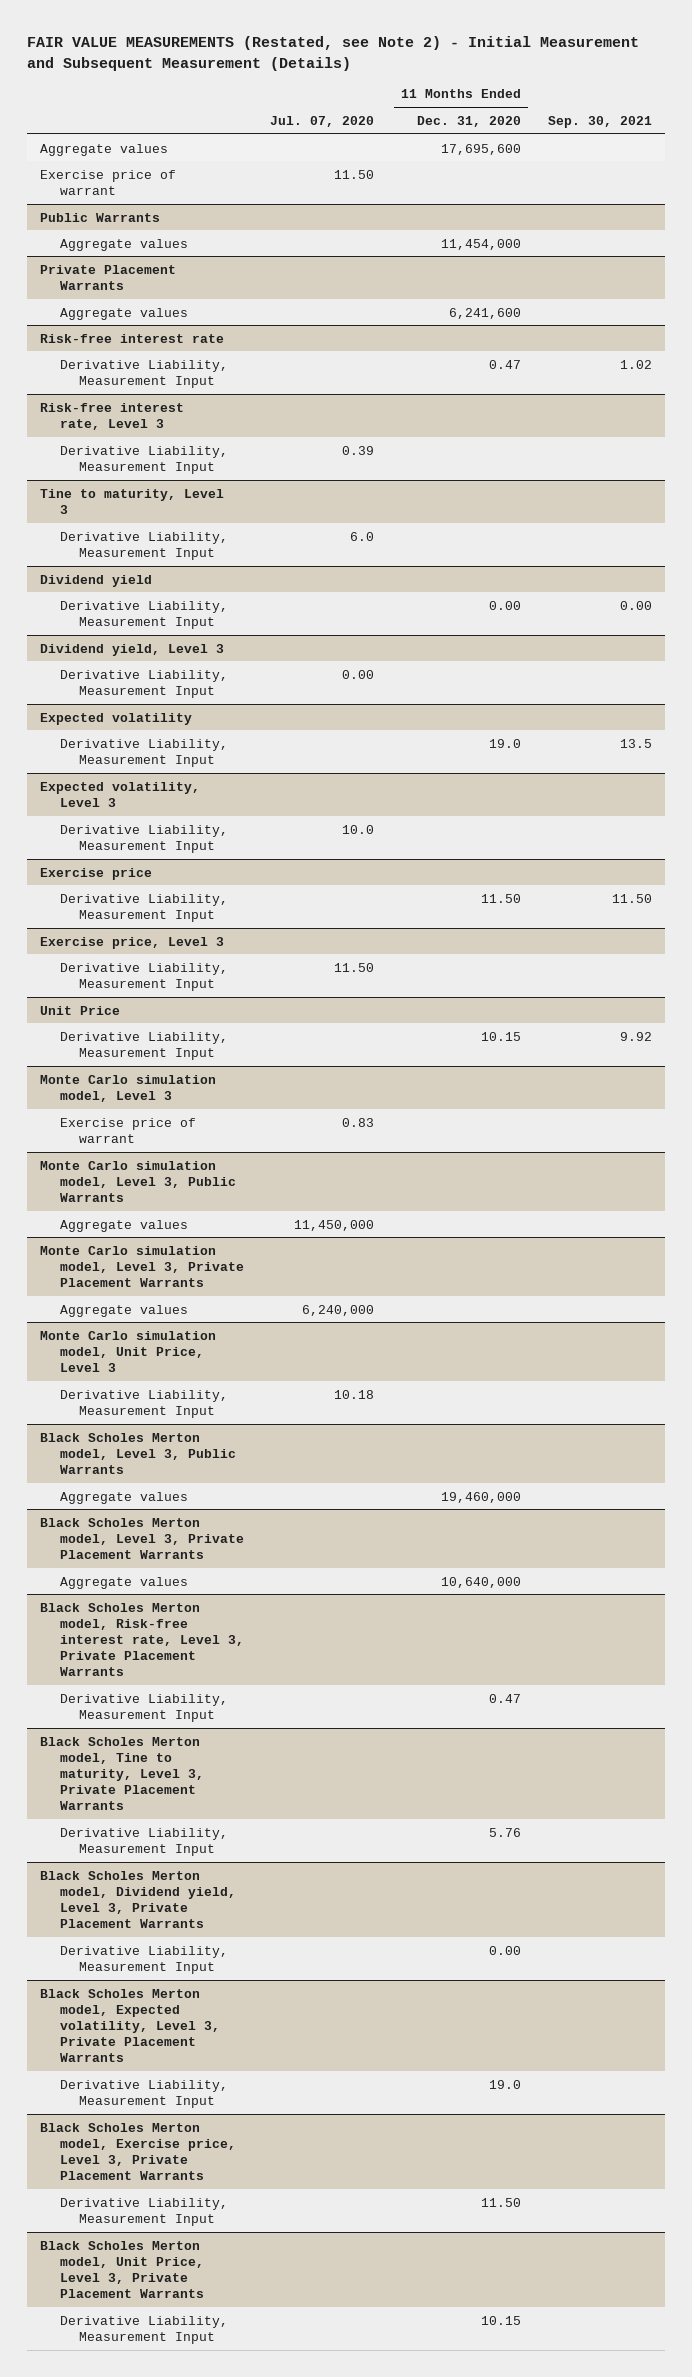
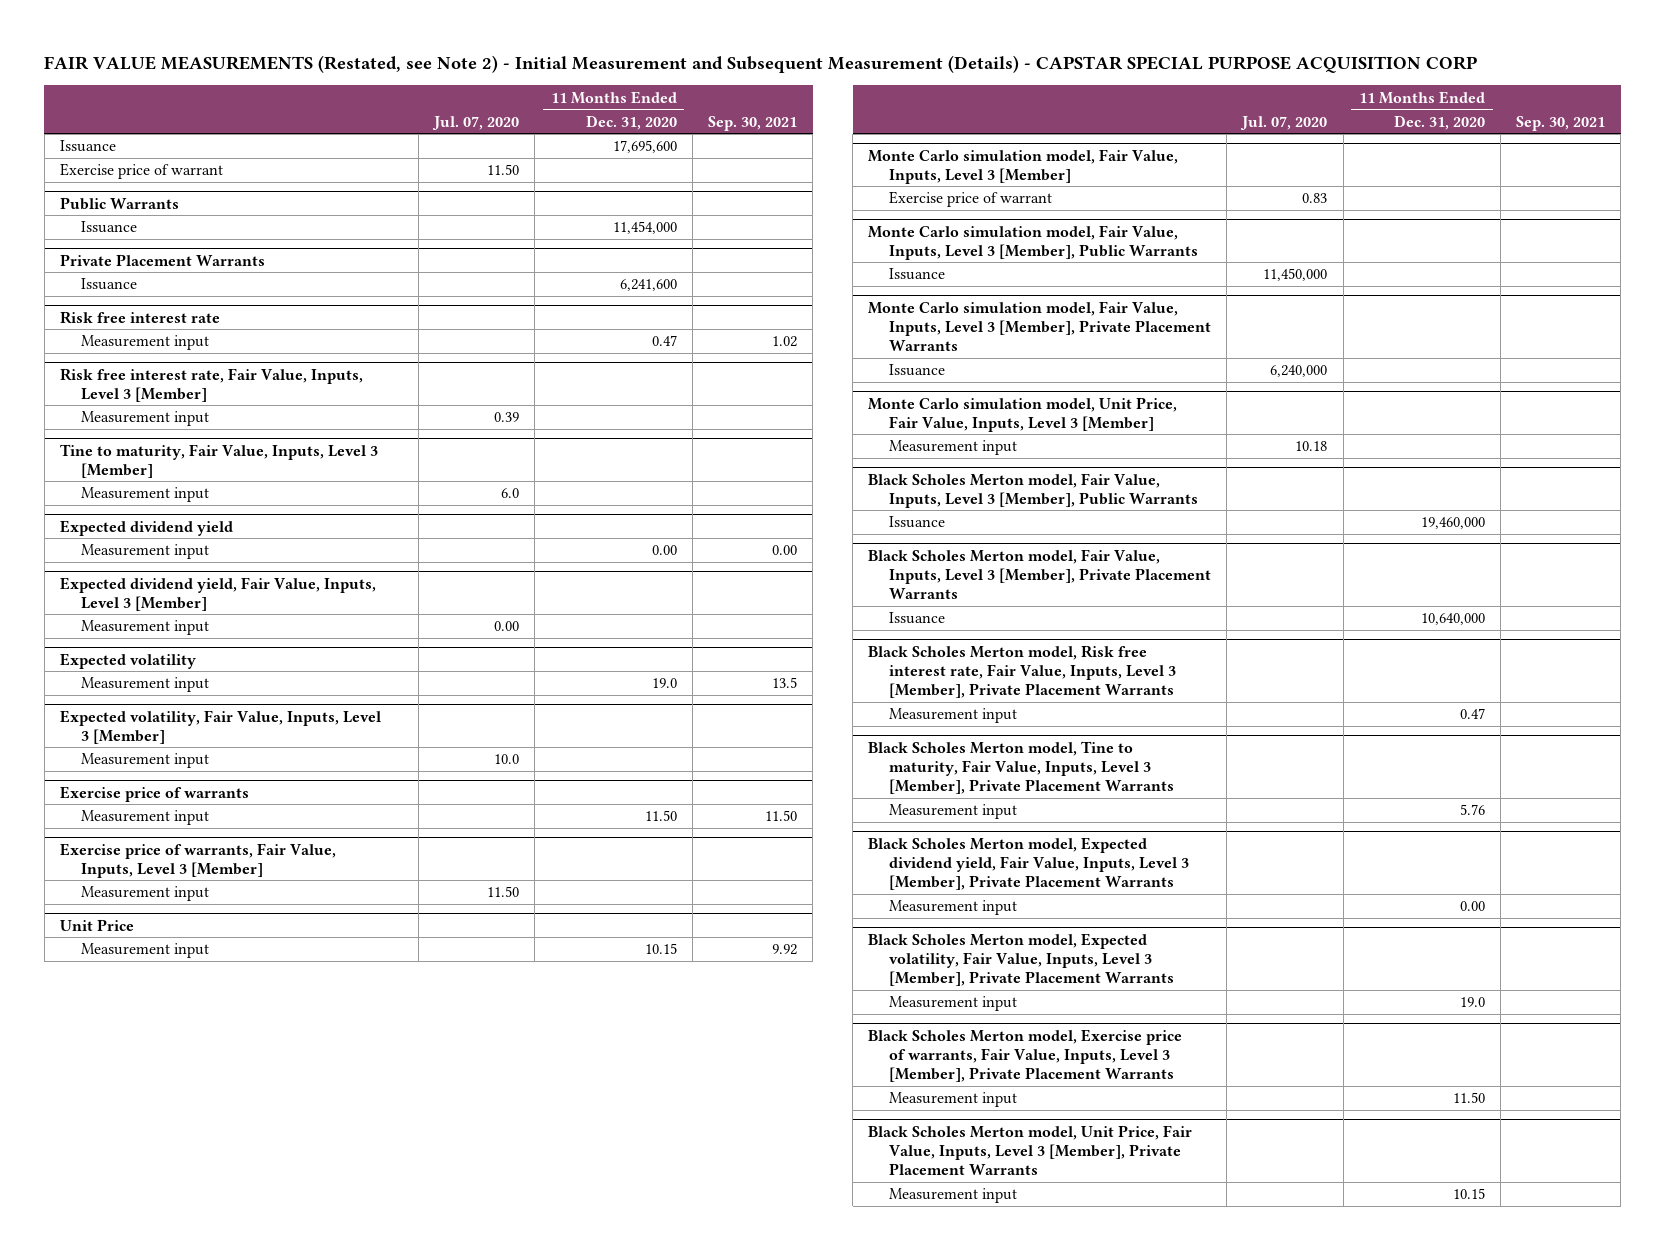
- FAIR VALUE MEASUREMENTS (Restated, see Note 2) - Initial Measurement and Subsequent Measurement (Details)
+ FAIR VALUE MEASUREMENTS (Restated, see Note 2) - Initial Measurement and Subsequent Measurement (Details) - CAPSTAR SPECIAL PURPOSE ACQUISITION CORP
- Aggregate values | | 17,695,600 |
+ Issuance | | 17,695,600 |
@ Public Warrants
- Aggregate values | | 11,454,000 |
+ Issuance | | 11,454,000 |
@ Private Placement Warrants
- Aggregate values | | 6,241,600 |
- Risk-free interest rate
- Derivative Liability, Measurement Input | | 0.47 | 1.02
- Risk-free interest rate, Level 3
- Derivative Liability, Measurement Input | 0.39 | |
- Tine to maturity, Level 3
- Derivative Liability, Measurement Input | 6.0 | |
- Dividend yield
- Derivative Liability, Measurement Input | | 0.00 | 0.00
- Dividend yield, Level 3
- Derivative Liability, Measurement Input | 0.00 | |
@ Private Placement Warrants
+ Issuance | | 6,241,600 |
+ Risk free interest rate
+ Measurement input | | 0.47 | 1.02
+ Risk free interest rate, Fair Value, Inputs, Level 3 [Member]
+ Measurement input | 0.39 | |
+ Tine to maturity, Fair Value, Inputs, Level 3 [Member]
+ Measurement input | 6.0 | |
+ Expected dividend yield
+ Measurement input | | 0.00 | 0.00
+ Expected dividend yield, Fair Value, Inputs, Level 3 [Member]
+ Measurement input | 0.00 | |
@ Expected volatility
- Derivative Liability, Measurement Input | | 19.0 | 13.5
- Expected volatility, Level 3
- Derivative Liability, Measurement Input | 10.0 | |
- Exercise price
- Derivative Liability, Measurement Input | | 11.50 | 11.50
- Exercise price, Level 3
- Derivative Liability, Measurement Input | 11.50 | |
@ Expected volatility
+ Measurement input | | 19.0 | 13.5
+ Expected volatility, Fair Value, Inputs, Level 3 [Member]
+ Measurement input | 10.0 | |
+ Exercise price of warrants
+ Measurement input | | 11.50 | 11.50
+ Exercise price of warrants, Fair Value, Inputs, Level 3 [Member]
+ Measurement input | 11.50 | |
@ Unit Price
- Derivative Liability, Measurement Input | | 10.15 | 9.92
- Monte Carlo simulation model, Level 3
@ Unit Price
+ Measurement input | | 10.15 | 9.92
+ Monte Carlo simulation model, Fair Value, Inputs, Level 3 [Member]
- Monte Carlo simulation model, Level 3, Public Warrants
- Aggregate values | 11,450,000 | |
- Monte Carlo simulation model, Level 3, Private Placement Warrants
- Aggregate values | 6,240,000 | |
- Monte Carlo simulation model, Unit Price, Level 3
- Derivative Liability, Measurement Input | 10.18 | |
- Black Scholes Merton model, Level 3, Public Warrants
- Aggregate values | | 19,460,000 |
- Black Scholes Merton model, Level 3, Private Placement Warrants
- Aggregate values | | 10,640,000 |
- Black Scholes Merton model, Risk-free interest rate, Level 3, Private Placement Warrants
- Derivative Liability, Measurement Input | | 0.47 |
- Black Scholes Merton model, Tine to maturity, Level 3, Private Placement Warrants
- Derivative Liability, Measurement Input | | 5.76 |
- Black Scholes Merton model, Dividend yield, Level 3, Private Placement Warrants
- Derivative Liability, Measurement Input | | 0.00 |
- Black Scholes Merton model, Expected volatility, Level 3, Private Placement Warrants
- Derivative Liability, Measurement Input | | 19.0 |
- Black Scholes Merton model, Exercise price, Level 3, Private Placement Warrants
- Derivative Liability, Measurement Input | | 11.50 |
- Black Scholes Merton model, Unit Price, Level 3, Private Placement Warrants
- Derivative Liability, Measurement Input | | 10.15 |
+ Monte Carlo simulation model, Fair Value, Inputs, Level 3 [Member], Public Warrants
+ Issuance | 11,450,000 | |
+ Monte Carlo simulation model, Fair Value, Inputs, Level 3 [Member], Private Placement Warrants
+ Issuance | 6,240,000 | |
+ Monte Carlo simulation model, Unit Price, Fair Value, Inputs, Level 3 [Member]
+ Measurement input | 10.18 | |
+ Black Scholes Merton model, Fair Value, Inputs, Level 3 [Member], Public Warrants
+ Issuance | | 19,460,000 |
+ Black Scholes Merton model, Fair Value, Inputs, Level 3 [Member], Private Placement Warrants
+ Issuance | | 10,640,000 |
+ Black Scholes Merton model, Risk free interest rate, Fair Value, Inputs, Level 3 [Member], Private Placement Warrants
+ Measurement input | | 0.47 |
+ Black Scholes Merton model, Tine to maturity, Fair Value, Inputs, Level 3 [Member], Private Placement Warrants
+ Measurement input | | 5.76 |
+ Black Scholes Merton model, Expected dividend yield, Fair Value, Inputs, Level 3 [Member], Private Placement Warrants
+ Measurement input | | 0.00 |
+ Black Scholes Merton model, Expected volatility, Fair Value, Inputs, Level 3 [Member], Private Placement Warrants
+ Measurement input | | 19.0 |
+ Black Scholes Merton model, Exercise price of warrants, Fair Value, Inputs, Level 3 [Member], Private Placement Warrants
+ Measurement input | | 11.50 |
+ Black Scholes Merton model, Unit Price, Fair Value, Inputs, Level 3 [Member], Private Placement Warrants
+ Measurement input | | 10.15 |

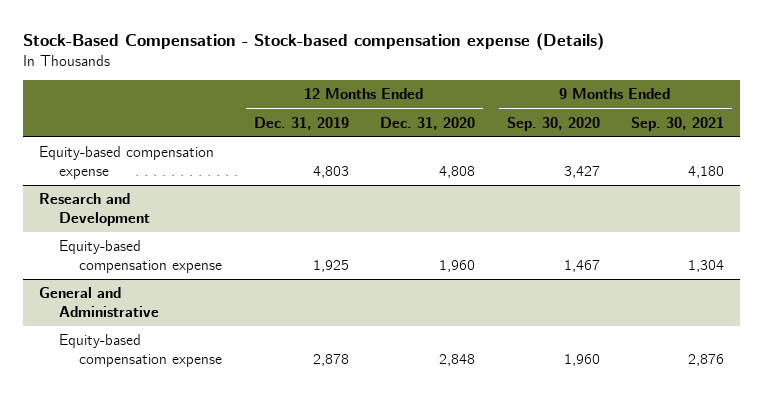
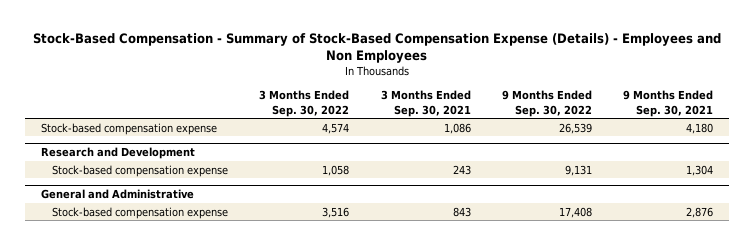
- Stock-Based Compensation - Stock-based compensation expense (Details)
+ Stock-Based Compensation - Summary of Stock-Based Compensation Expense (Details) - Employees and Non Employees
- | 12 Months Ended Dec. 31, 2019 | 12 Months Ended Dec. 31, 2020 | 9 Months Ended Sep. 30, 2020 | 9 Months Ended Sep. 30, 2021
+ | 3 Months Ended Sep. 30, 2022 | 3 Months Ended Sep. 30, 2021 | 9 Months Ended Sep. 30, 2022 | 9 Months Ended Sep. 30, 2021
- Equity-based compensation expense | 4,803 | 4,808 | 3,427 | 4,180
+ Stock-based compensation expense | 4,574 | 1,086 | 26,539 | 4,180
@ Research and Development
- Equity-based compensation expense | 1,925 | 1,960 | 1,467 | 1,304
+ Stock-based compensation expense | 1,058 | 243 | 9,131 | 1,304
@ General and Administrative
- Equity-based compensation expense | 2,878 | 2,848 | 1,960 | 2,876
+ Stock-based compensation expense | 3,516 | 843 | 17,408 | 2,876

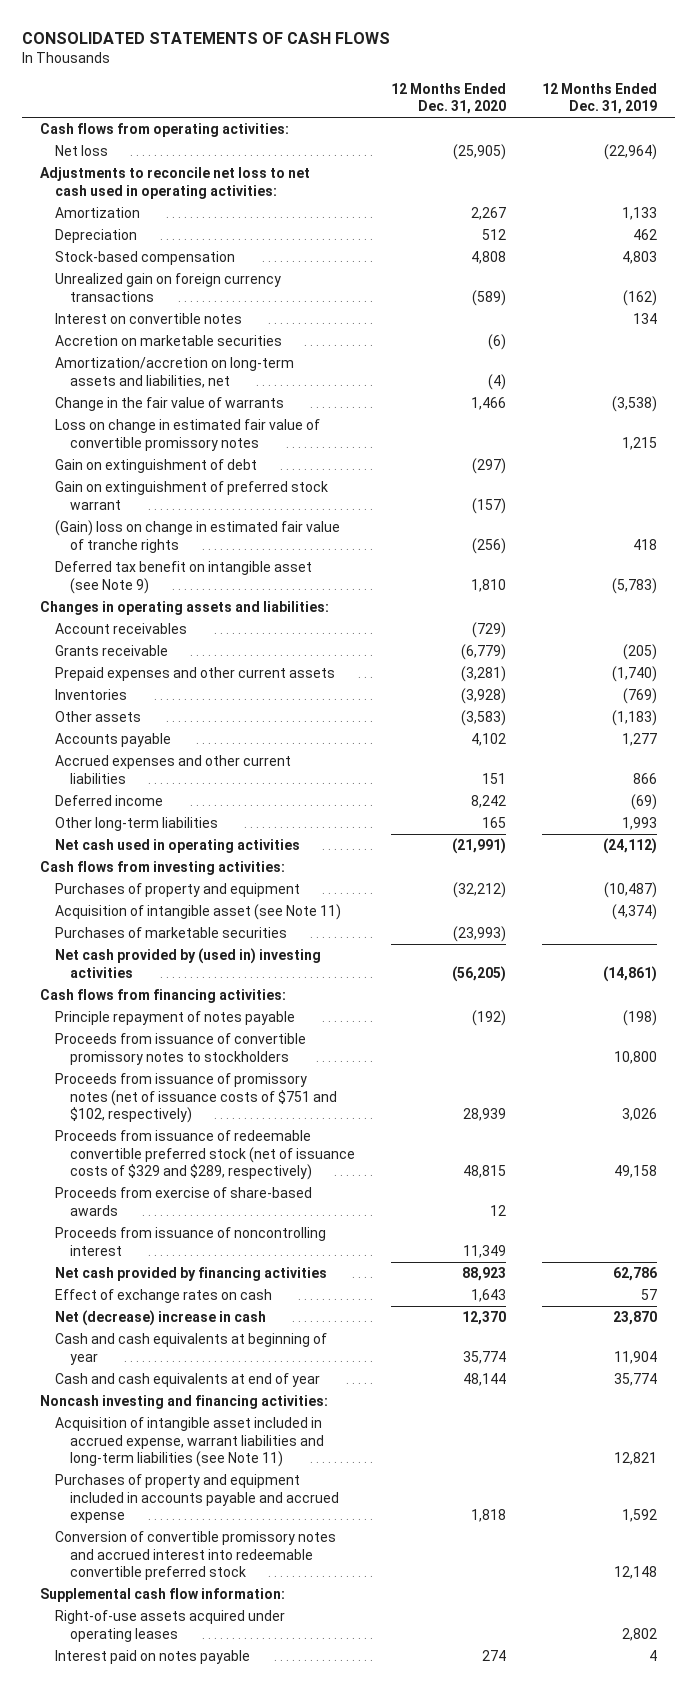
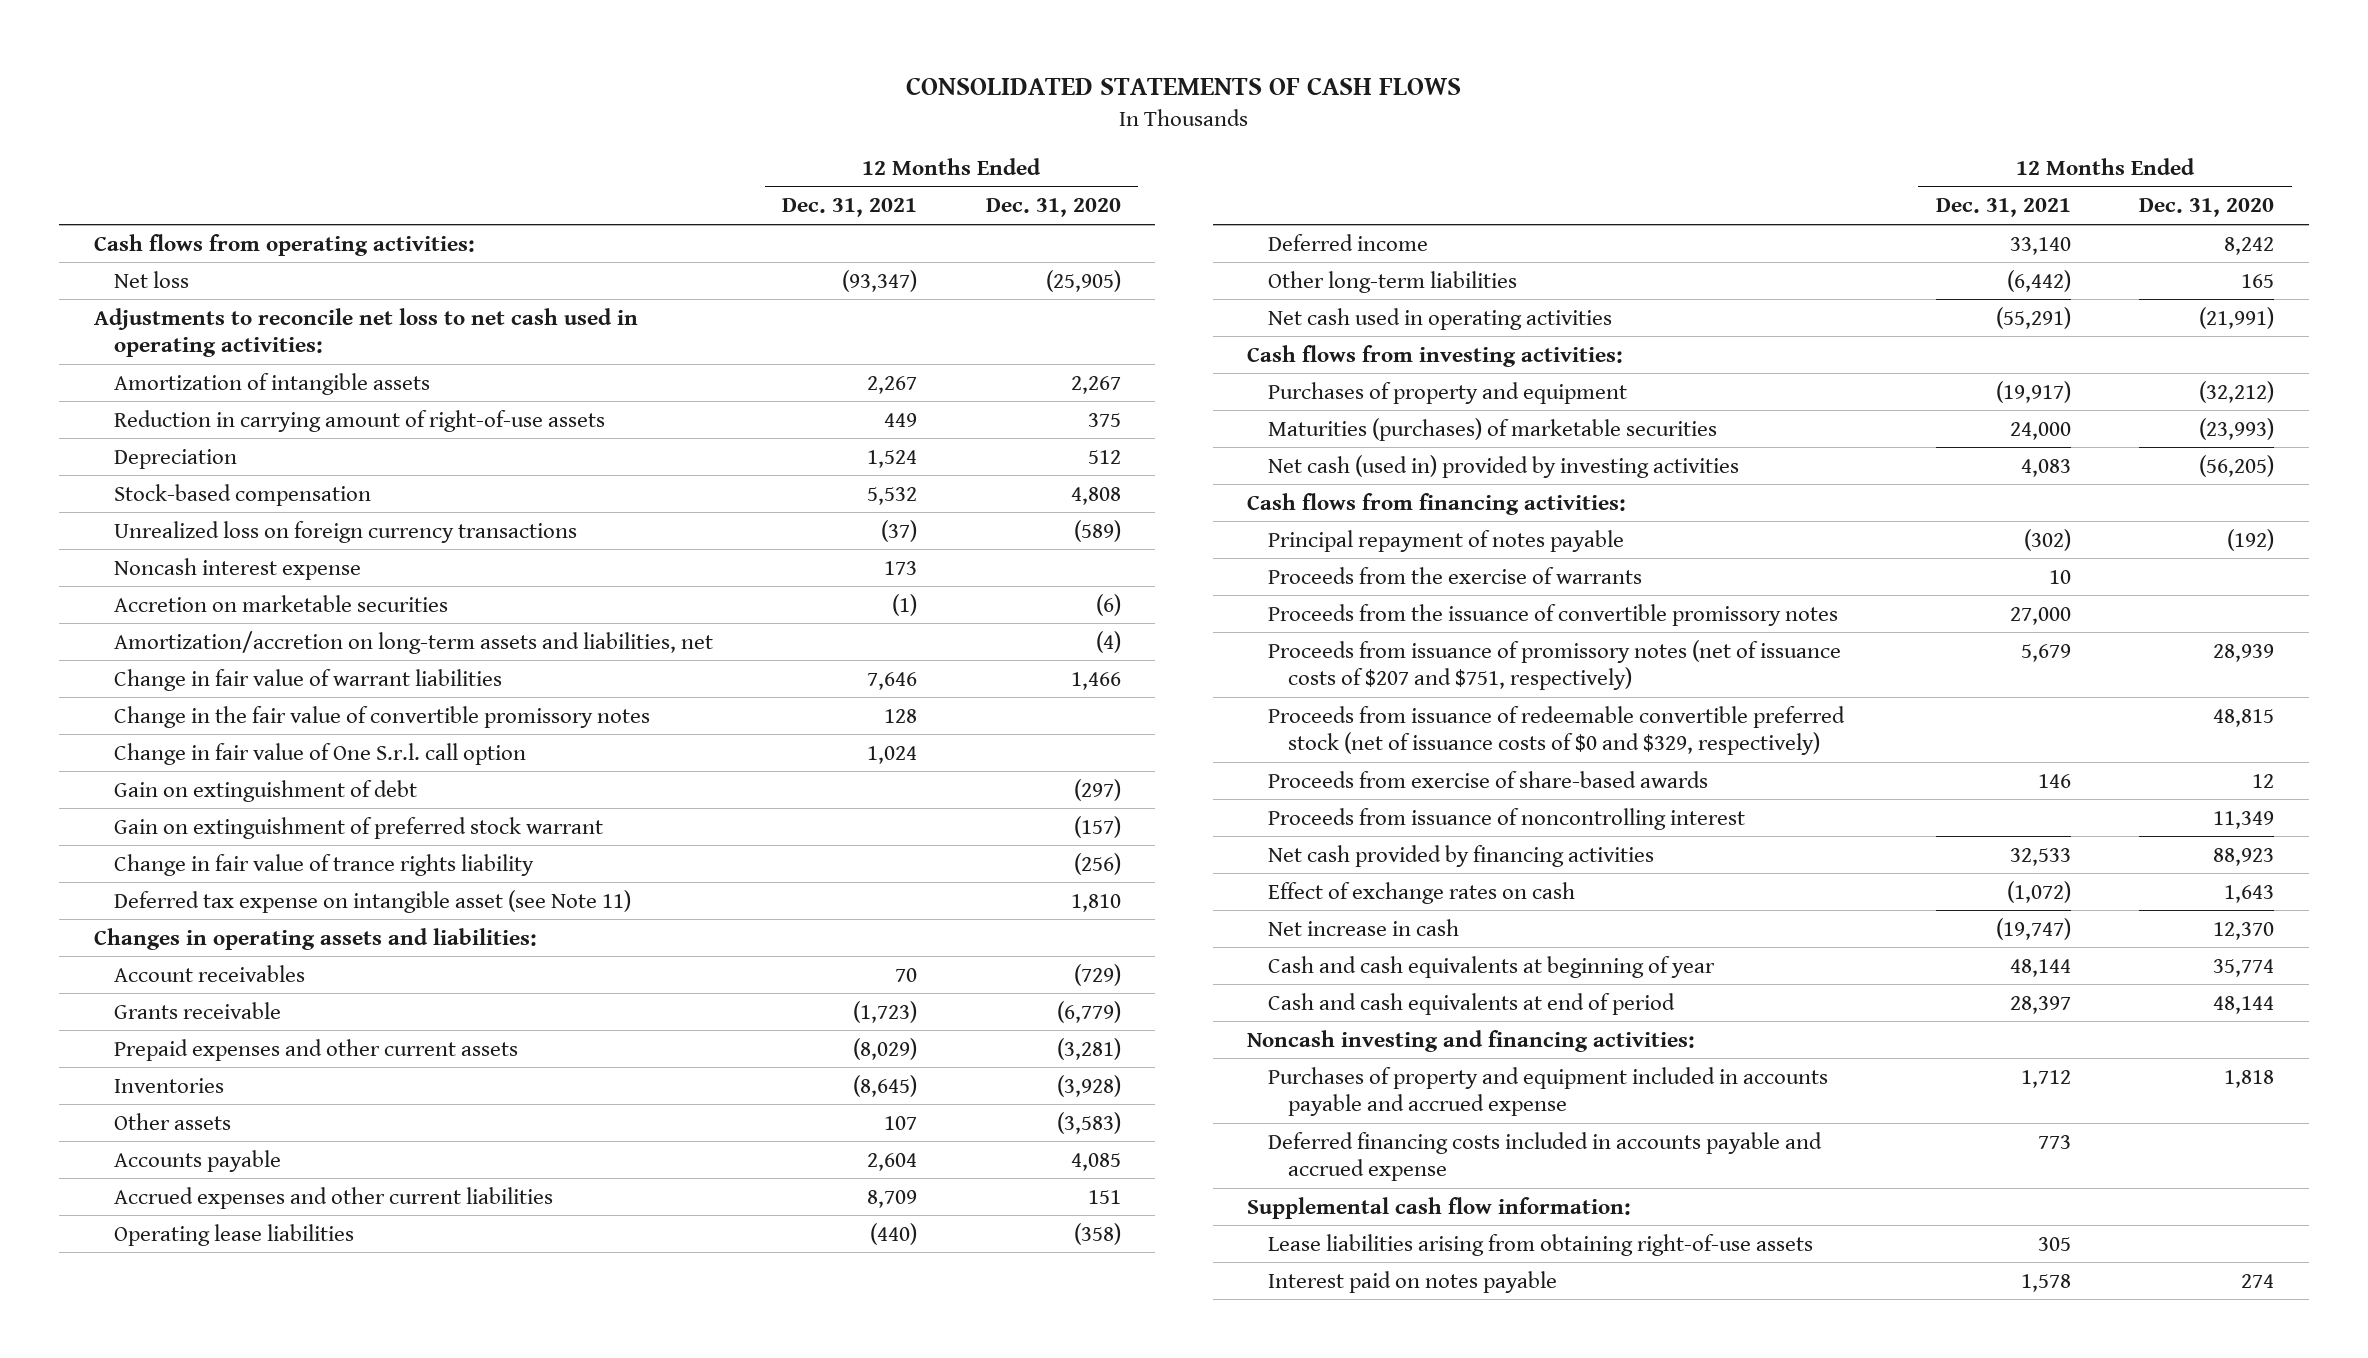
- | 12 Months Ended Dec. 31, 2020 | 12 Months Ended Dec. 31, 2019
+ | 12 Months Ended Dec. 31, 2021 | 12 Months Ended Dec. 31, 2020
- Amortization | 2,267 | 1,133
+ Amortization of intangible assets | 2,267 | 2,267
+ Reduction in carrying amount of right-of-use assets | 449 | 375
- Unrealized gain on foreign currency transactions | (589) | (162)
- Interest on convertible notes | | 134
+ Unrealized loss on foreign currency transactions | (37) | (589)
+ Noncash interest expense | 173 |
- Change in the fair value of warrants | 1,466 | (3,538)
- Loss on change in estimated fair value of convertible promissory notes | | 1,215
+ Change in fair value of warrant liabilities | 7,646 | 1,466
+ Change in the fair value of convertible promissory notes | 128 |
+ Change in fair value of One S.r.l. call option | 1,024 |
- (Gain) loss on change in estimated fair value of tranche rights | (256) | 418
- Deferred tax benefit on intangible asset (see Note 9) | 1,810 | (5,783)
+ Change in fair value of trance rights liability | | (256)
+ Deferred tax expense on intangible asset (see Note 11) | | 1,810
- Accounts payable | 4,102 | 1,277
+ Accounts payable | 2,604 | 4,085
+ Operating lease liabilities | (440) | (358)
- Acquisition of intangible asset (see Note 11) | | (4,374)
- Purchases of marketable securities | (23,993) |
- Net cash provided by (used in) investing activities | (56,205) | (14,861)
+ Maturities (purchases) of marketable securities | 24,000 | (23,993)
+ Net cash (used in) provided by investing activities | 4,083 | (56,205)
- Principle repayment of notes payable | (192) | (198)
- Proceeds from issuance of convertible promissory notes to stockholders | | 10,800
- Proceeds from issuance of promissory notes (net of issuance costs of $751 and $102, respectively) | 28,939 | 3,026
- Proceeds from issuance of redeemable convertible preferred stock (net of issuance costs of $329 and $289, respectively) | 48,815 | 49,158
+ Principal repayment of notes payable | (302) | (192)
+ Proceeds from the exercise of warrants | 10 |
+ Proceeds from the issuance of convertible promissory notes | 27,000 |
+ Proceeds from issuance of promissory notes (net of issuance costs of $207 and $751, respectively) | 5,679 | 28,939
+ Proceeds from issuance of redeemable convertible preferred stock (net of issuance costs of $0 and $329, respectively) | | 48,815
- Net (decrease) increase in cash | 12,370 | 23,870
+ Net increase in cash | (19,747) | 12,370
- Cash and cash equivalents at end of year | 48,144 | 35,774
+ Cash and cash equivalents at end of period | 28,397 | 48,144
- Acquisition of intangible asset included in accrued expense, warrant liabilities and long-term liabilities (see Note 11) | | 12,821
- Conversion of convertible promissory notes and accrued interest into redeemable convertible preferred stock | | 12,148
+ Deferred financing costs included in accounts payable and accrued expense | 773 |
- Right-of-use assets acquired under operating leases | | 2,802
+ Lease liabilities arising from obtaining right-of-use assets | 305 |

